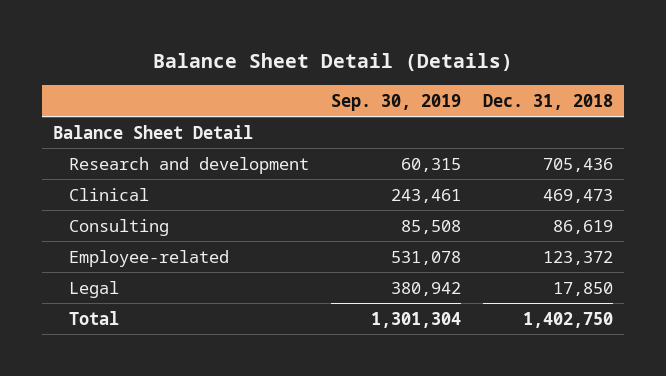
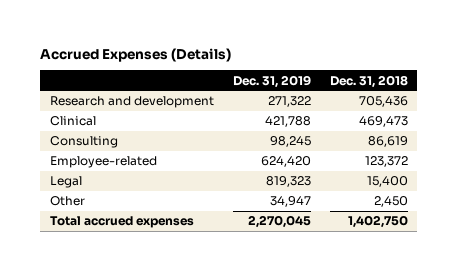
- Balance Sheet Detail (Details)
+ Accrued Expenses (Details)
- | Sep. 30, 2019 | Dec. 31, 2018
+ | Dec. 31, 2019 | Dec. 31, 2018
- Balance Sheet Detail
- Legal | 380,942 | 17,850
- Total | 1,301,304 | 1,402,750
+ Legal | 819,323 | 15,400
+ Other | 34,947 | 2,450
+ Total accrued expenses | 2,270,045 | 1,402,750

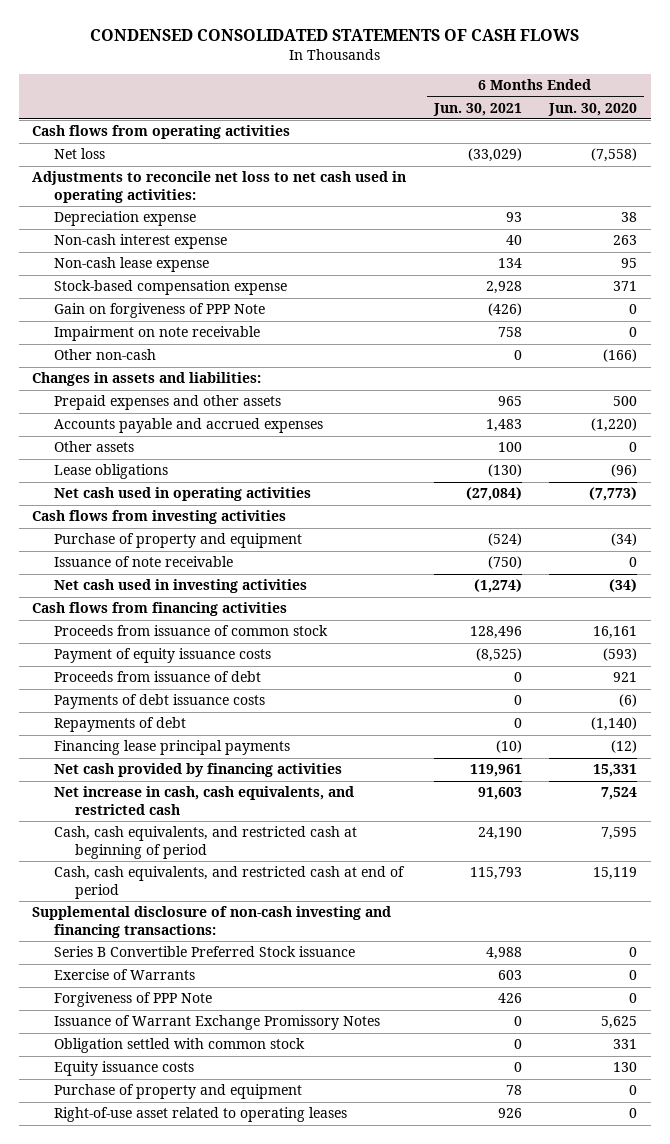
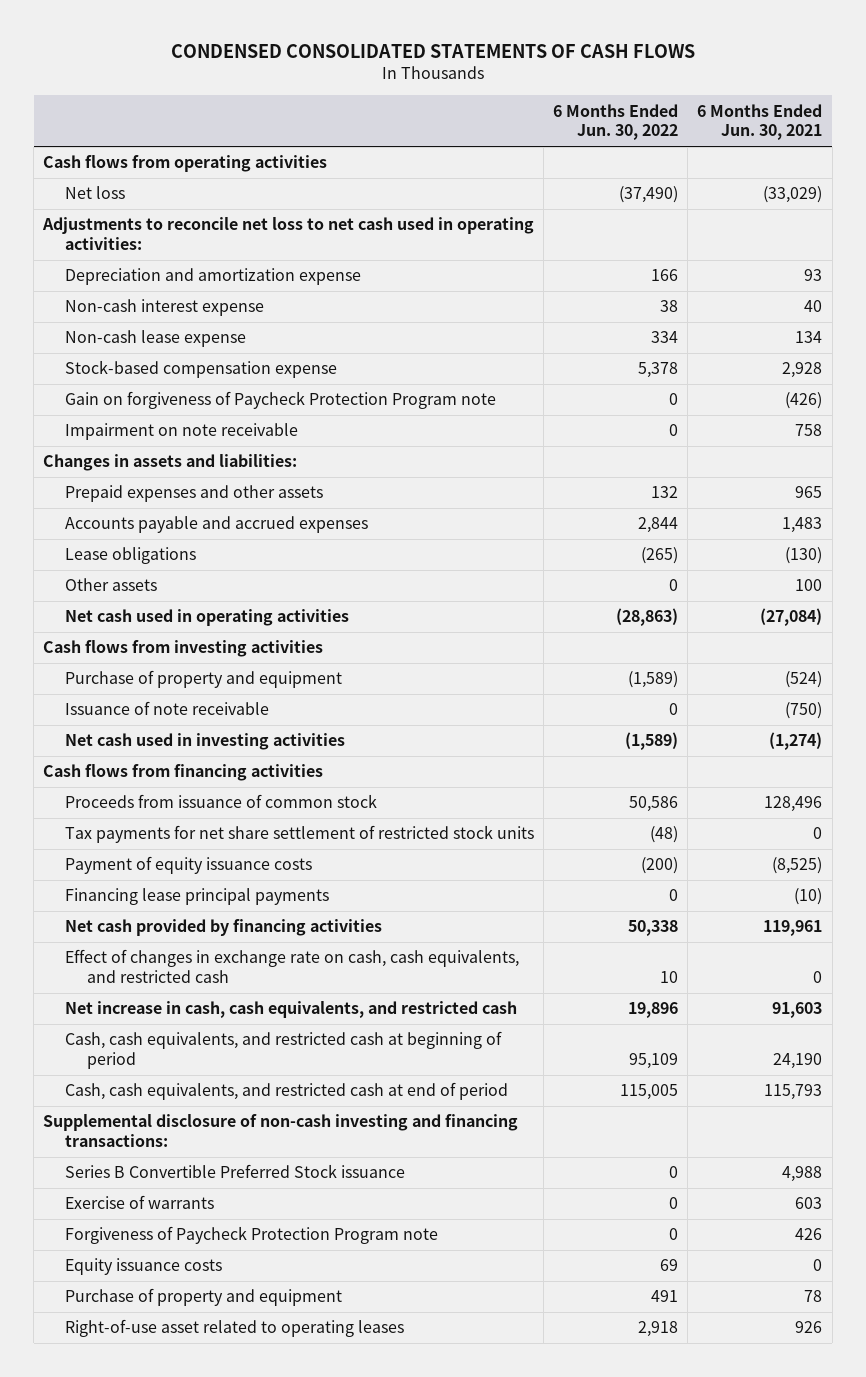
- | 6 Months Ended Jun. 30, 2021 | 6 Months Ended Jun. 30, 2020
+ | 6 Months Ended Jun. 30, 2022 | 6 Months Ended Jun. 30, 2021
- Depreciation expense | 93 | 38
+ Depreciation and amortization expense | 166 | 93
- Gain on forgiveness of PPP Note | (426) | 0
+ Gain on forgiveness of Paycheck Protection Program note | 0 | (426)
- Other non-cash | 0 | (166)
moved down: Other assets | 0 | 100
+ Tax payments for net share settlement of restricted stock units | (48) | 0
- Proceeds from issuance of debt | 0 | 921
- Payments of debt issuance costs | 0 | (6)
- Repayments of debt | 0 | (1,140)
+ Effect of changes in exchange rate on cash, cash equivalents, and restricted cash | 10 | 0
- Exercise of Warrants | 603 | 0
- Forgiveness of PPP Note | 426 | 0
- Issuance of Warrant Exchange Promissory Notes | 0 | 5,625
- Obligation settled with common stock | 0 | 331
+ Exercise of warrants | 0 | 603
+ Forgiveness of Paycheck Protection Program note | 0 | 426

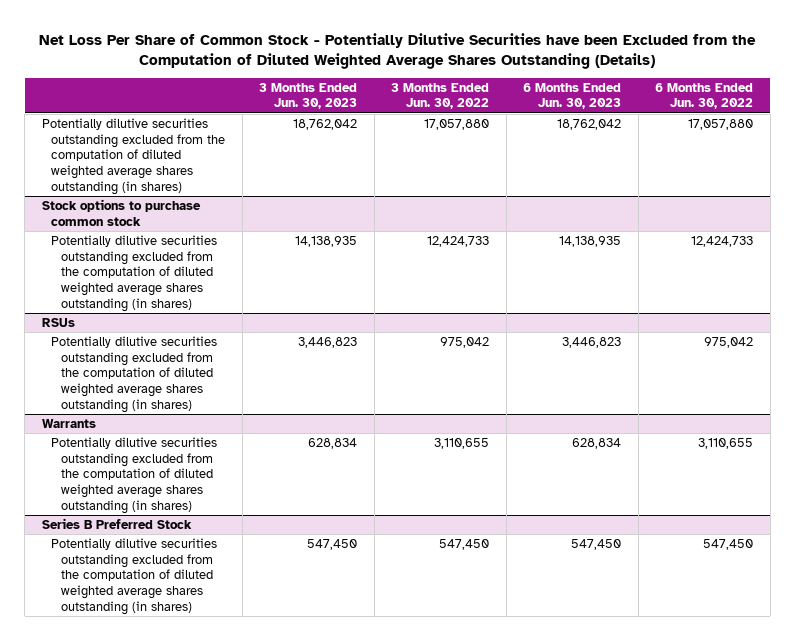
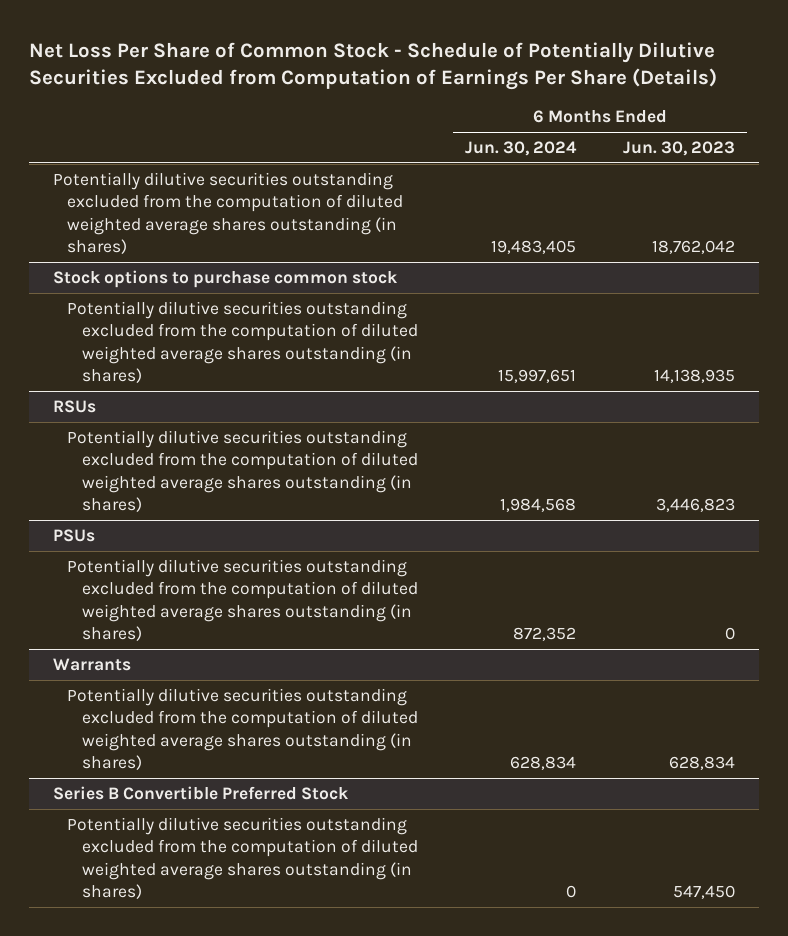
- Net Loss Per Share of Common Stock - Potentially Dilutive Securities have been Excluded from the Computation of Diluted Weighted Average Shares Outstanding (Details)
+ Net Loss Per Share of Common Stock - Schedule of Potentially Dilutive Securities Excluded from Computation of Earnings Per Share (Details)
- | 3 Months Ended Jun. 30, 2023 | 3 Months Ended Jun. 30, 2022 | 6 Months Ended Jun. 30, 2023 | 6 Months Ended Jun. 30, 2022
+ | 6 Months Ended Jun. 30, 2024 | 6 Months Ended Jun. 30, 2023
+ PSUs
+ Potentially dilutive securities outstanding excluded from the computation of diluted weighted average shares outstanding (in shares) | 872,352 | 0
- Series B Preferred Stock
+ Series B Convertible Preferred Stock

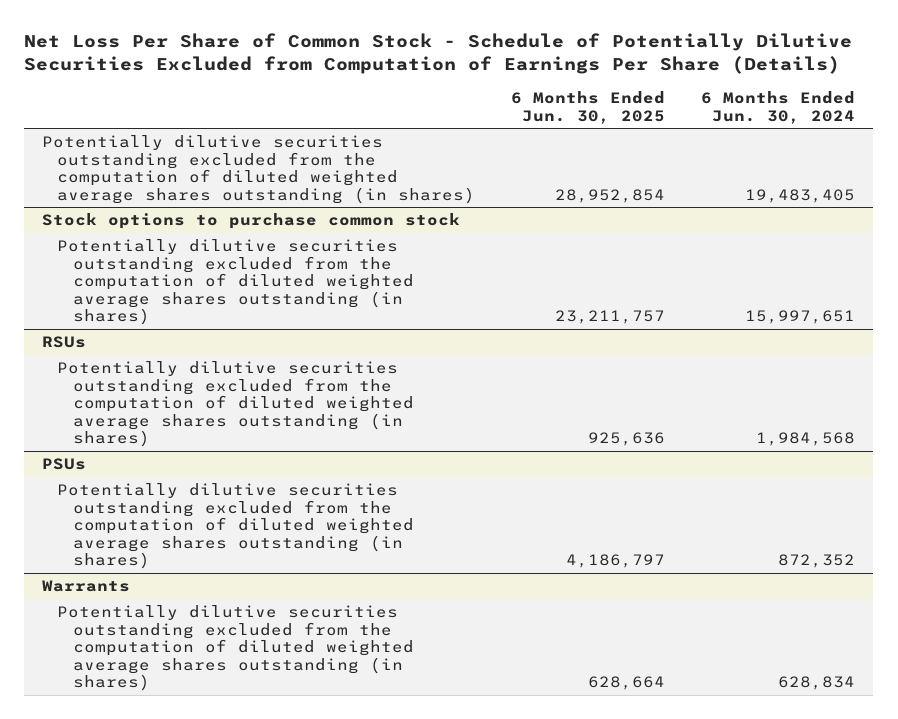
- | 6 Months Ended Jun. 30, 2024 | 6 Months Ended Jun. 30, 2023
+ | 6 Months Ended Jun. 30, 2025 | 6 Months Ended Jun. 30, 2024
- Series B Convertible Preferred Stock
- Potentially dilutive securities outstanding excluded from the computation of diluted weighted average shares outstanding (in shares) | 0 | 547,450

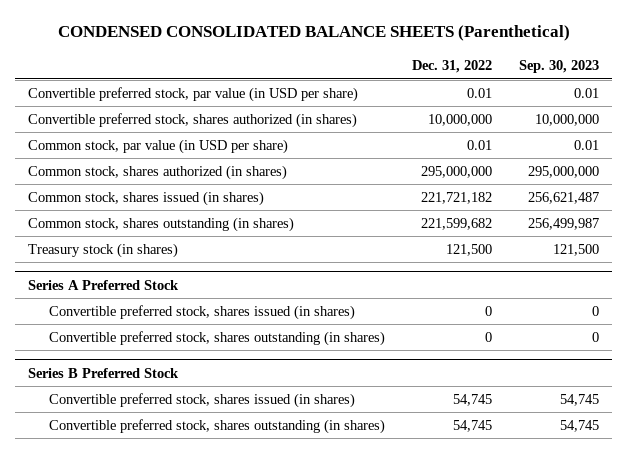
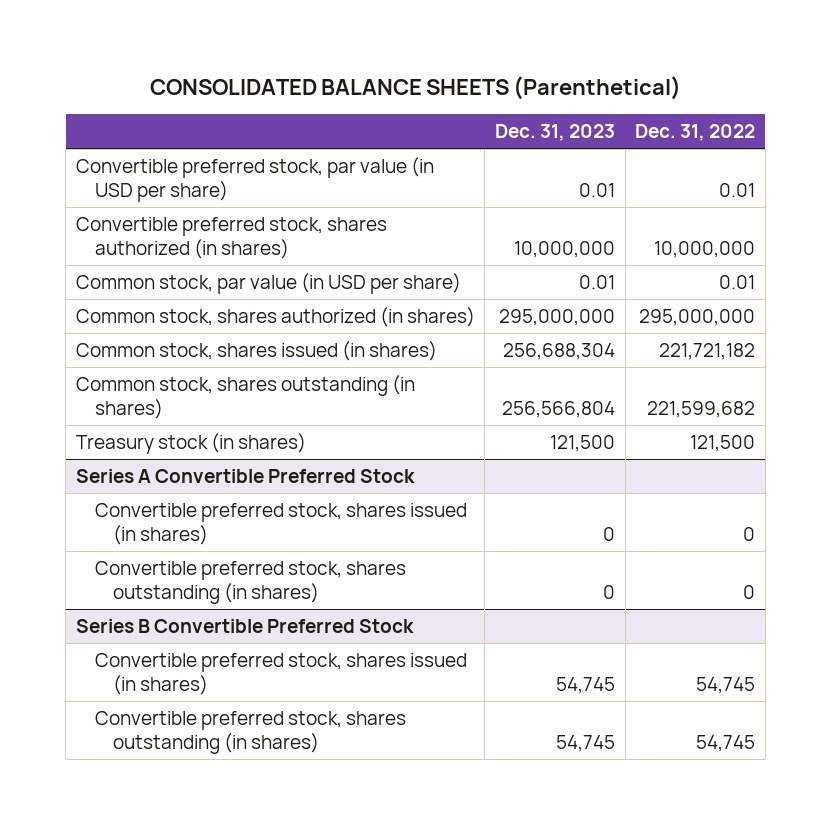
- CONDENSED CONSOLIDATED BALANCE SHEETS (Parenthetical)
+ CONSOLIDATED BALANCE SHEETS (Parenthetical)
- | Dec. 31, 2022 | Sep. 30, 2023
+ | Dec. 31, 2023 | Dec. 31, 2022
- Series A Preferred Stock
+ Series A Convertible Preferred Stock
- Series B Preferred Stock
+ Series B Convertible Preferred Stock

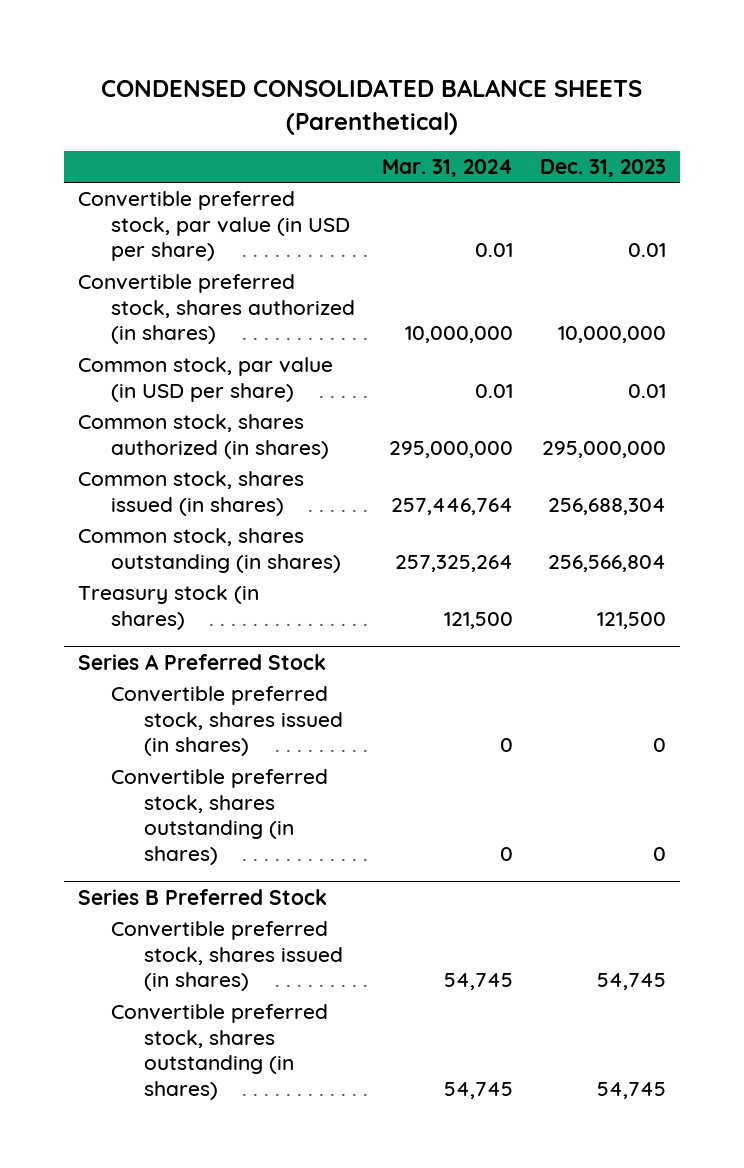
- CONSOLIDATED BALANCE SHEETS (Parenthetical)
+ CONDENSED CONSOLIDATED BALANCE SHEETS (Parenthetical)
- | Dec. 31, 2023 | Dec. 31, 2022
+ | Mar. 31, 2024 | Dec. 31, 2023
- Series A Convertible Preferred Stock
+ Series A Preferred Stock
- Series B Convertible Preferred Stock
+ Series B Preferred Stock

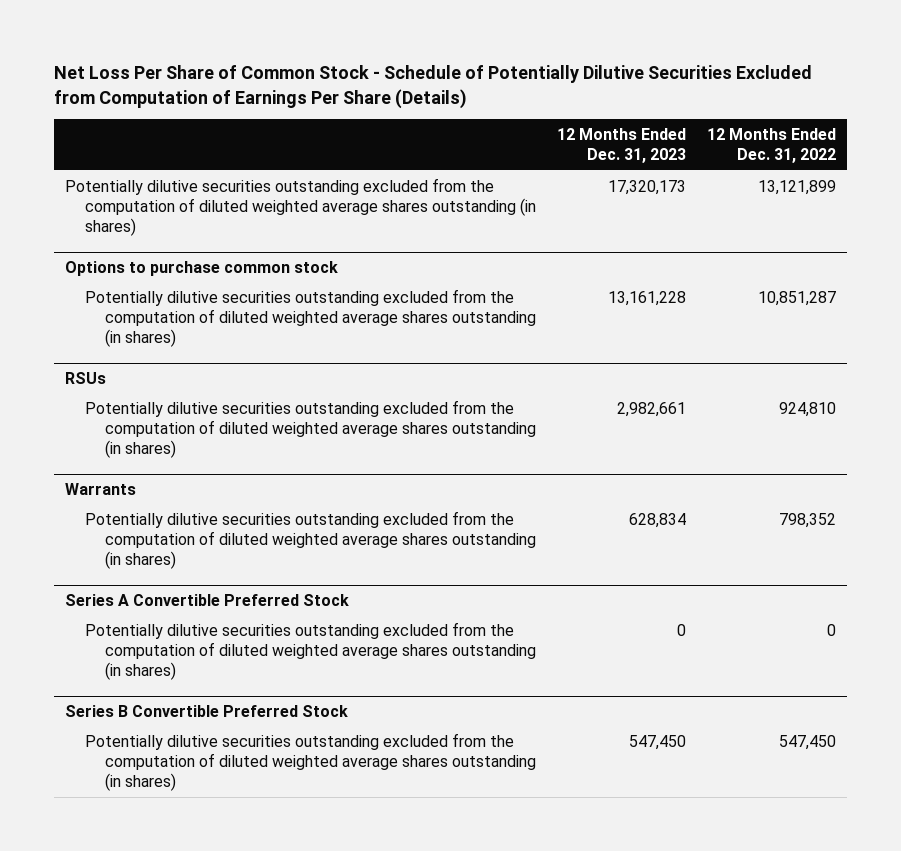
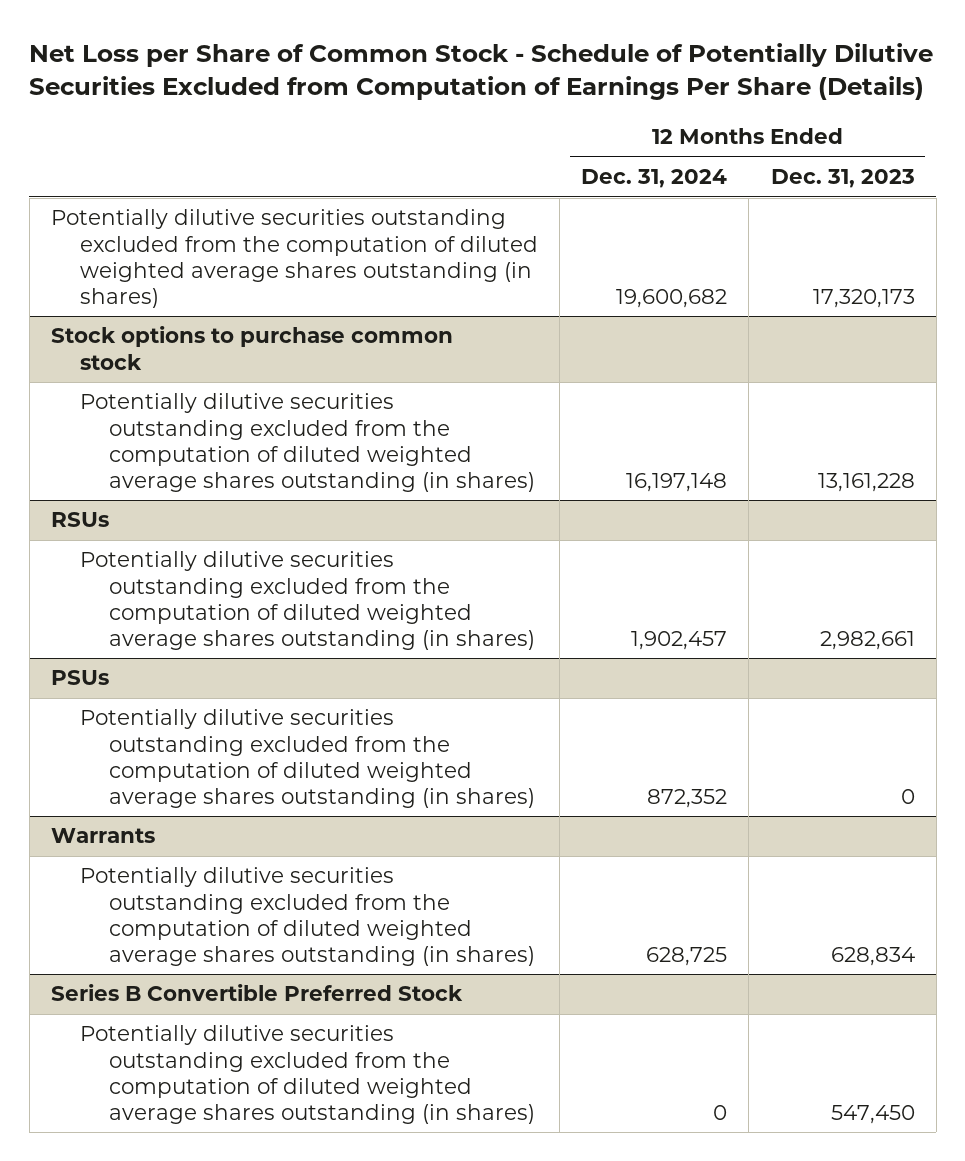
- Net Loss Per Share of Common Stock - Schedule of Potentially Dilutive Securities Excluded from Computation of Earnings Per Share (Details)
+ Net Loss per Share of Common Stock - Schedule of Potentially Dilutive Securities Excluded from Computation of Earnings Per Share (Details)
- | 12 Months Ended Dec. 31, 2023 | 12 Months Ended Dec. 31, 2022
+ | 12 Months Ended Dec. 31, 2024 | 12 Months Ended Dec. 31, 2023
- Options to purchase common stock
+ Stock options to purchase common stock
+ PSUs
+ Potentially dilutive securities outstanding excluded from the computation of diluted weighted average shares outstanding (in shares) | 872,352 | 0
- Series A Convertible Preferred Stock
- Potentially dilutive securities outstanding excluded from the computation of diluted weighted average shares outstanding (in shares) | 0 | 0

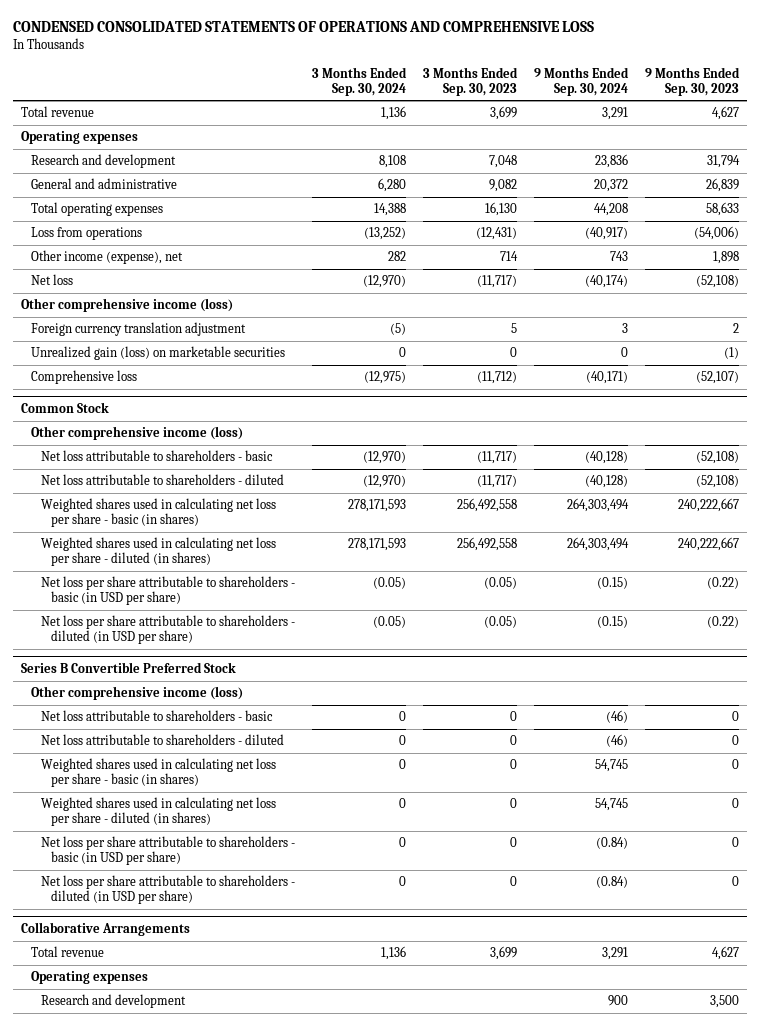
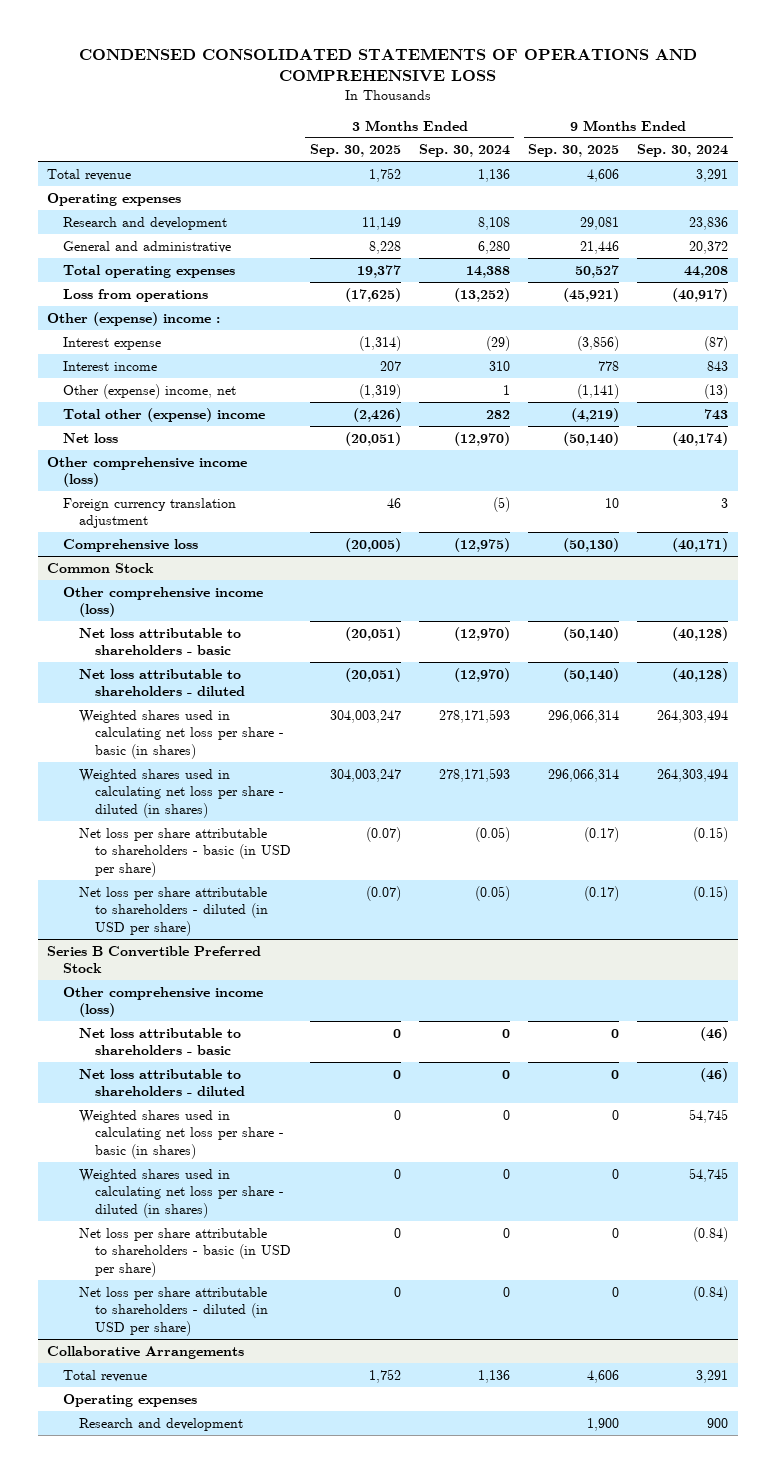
- | 3 Months Ended Sep. 30, 2024 | 3 Months Ended Sep. 30, 2023 | 9 Months Ended Sep. 30, 2024 | 9 Months Ended Sep. 30, 2023
+ | 3 Months Ended Sep. 30, 2025 | 3 Months Ended Sep. 30, 2024 | 9 Months Ended Sep. 30, 2025 | 9 Months Ended Sep. 30, 2024
- Other income (expense), net | 282 | 714 | 743 | 1,898
+ Other (expense) income :
+ Interest expense | (1,314) | (29) | (3,856) | (87)
+ Interest income | 207 | 310 | 778 | 843
+ Other (expense) income, net | (1,319) | 1 | (1,141) | (13)
+ Total other (expense) income | (2,426) | 282 | (4,219) | 743
- Unrealized gain (loss) on marketable securities | 0 | 0 | 0 | (1)

